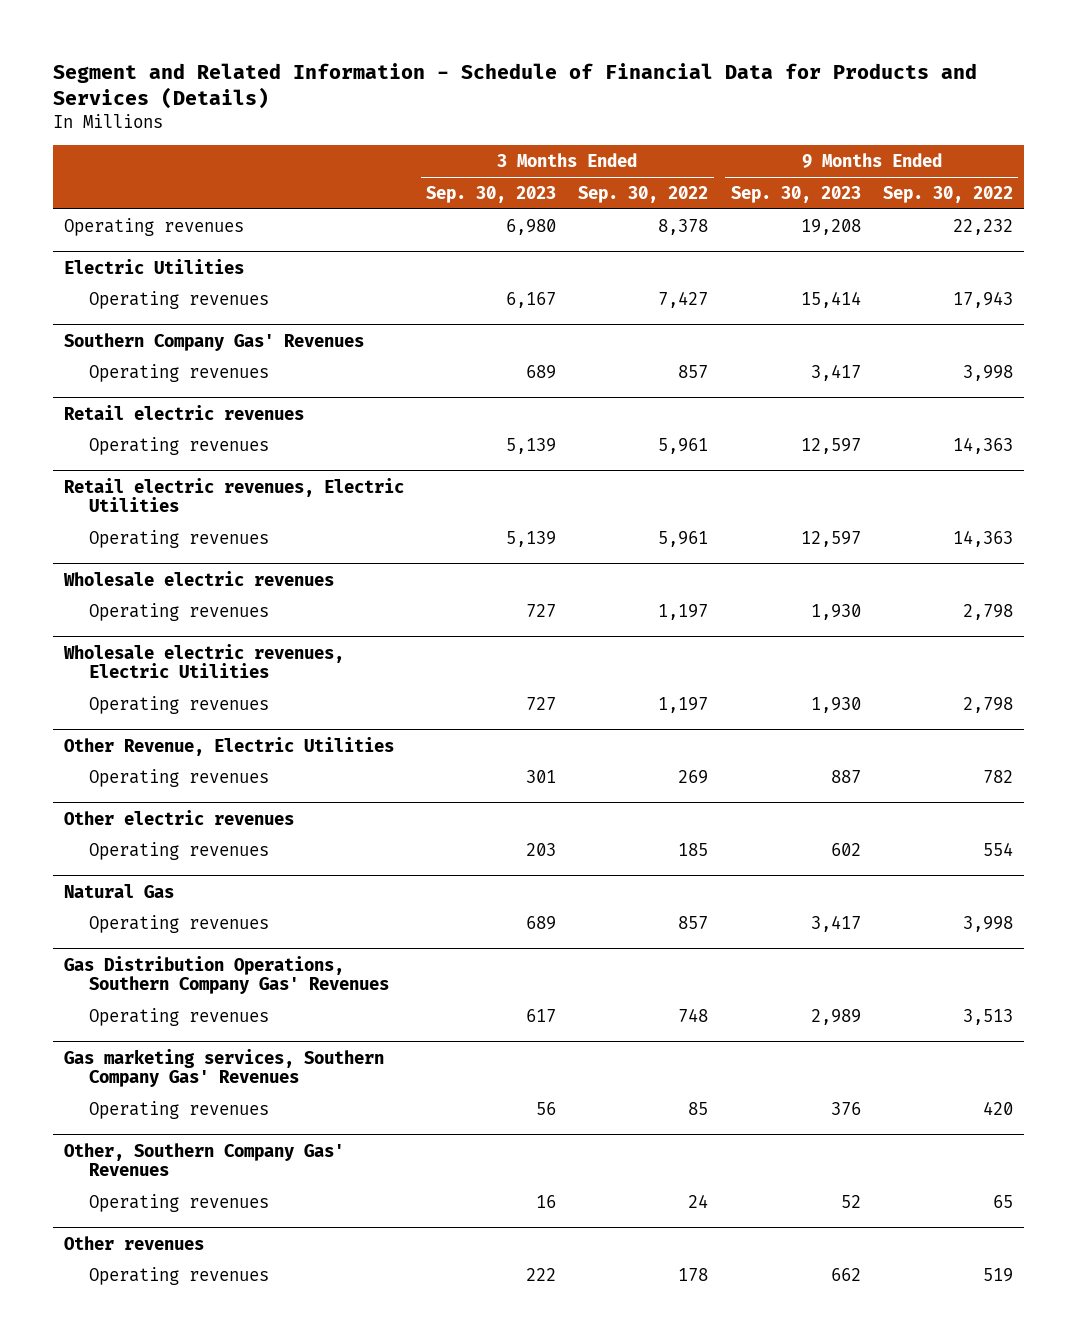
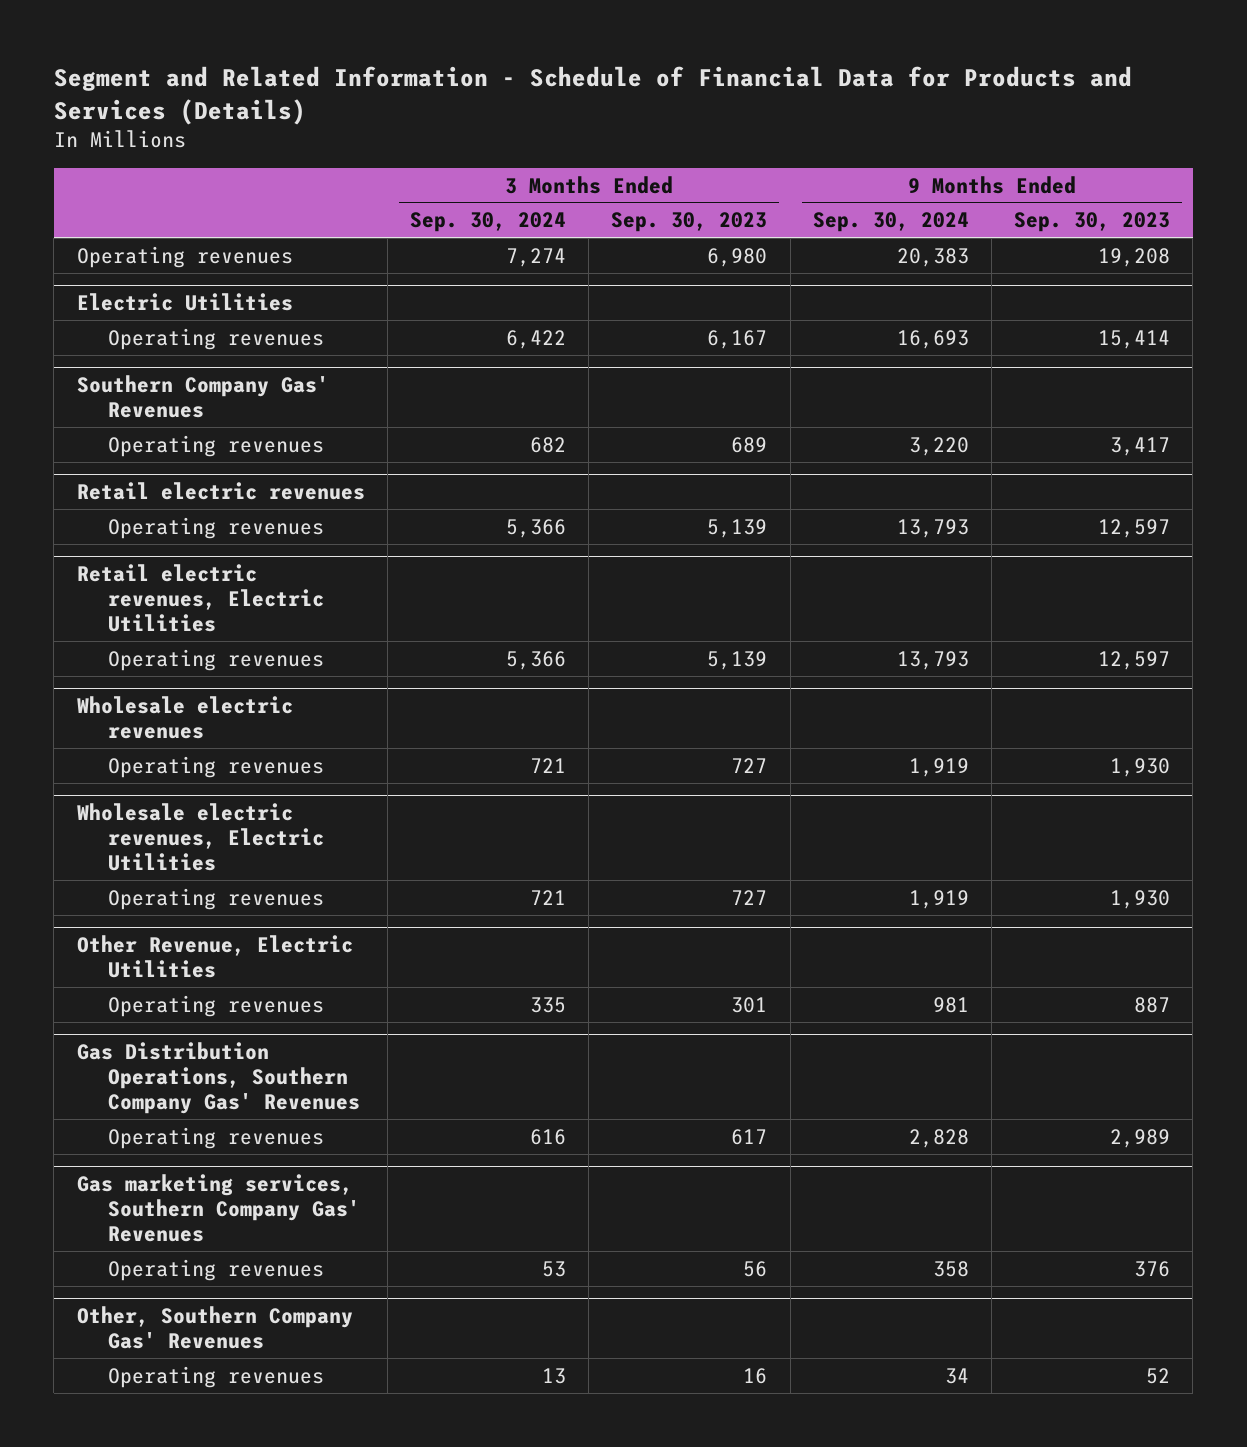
- | 3 Months Ended Sep. 30, 2023 | 3 Months Ended Sep. 30, 2022 | 9 Months Ended Sep. 30, 2023 | 9 Months Ended Sep. 30, 2022
+ | 3 Months Ended Sep. 30, 2024 | 3 Months Ended Sep. 30, 2023 | 9 Months Ended Sep. 30, 2024 | 9 Months Ended Sep. 30, 2023
- Other electric revenues
- Operating revenues | 203 | 185 | 602 | 554
- Natural Gas
- Operating revenues | 689 | 857 | 3,417 | 3,998
- Other revenues
- Operating revenues | 222 | 178 | 662 | 519

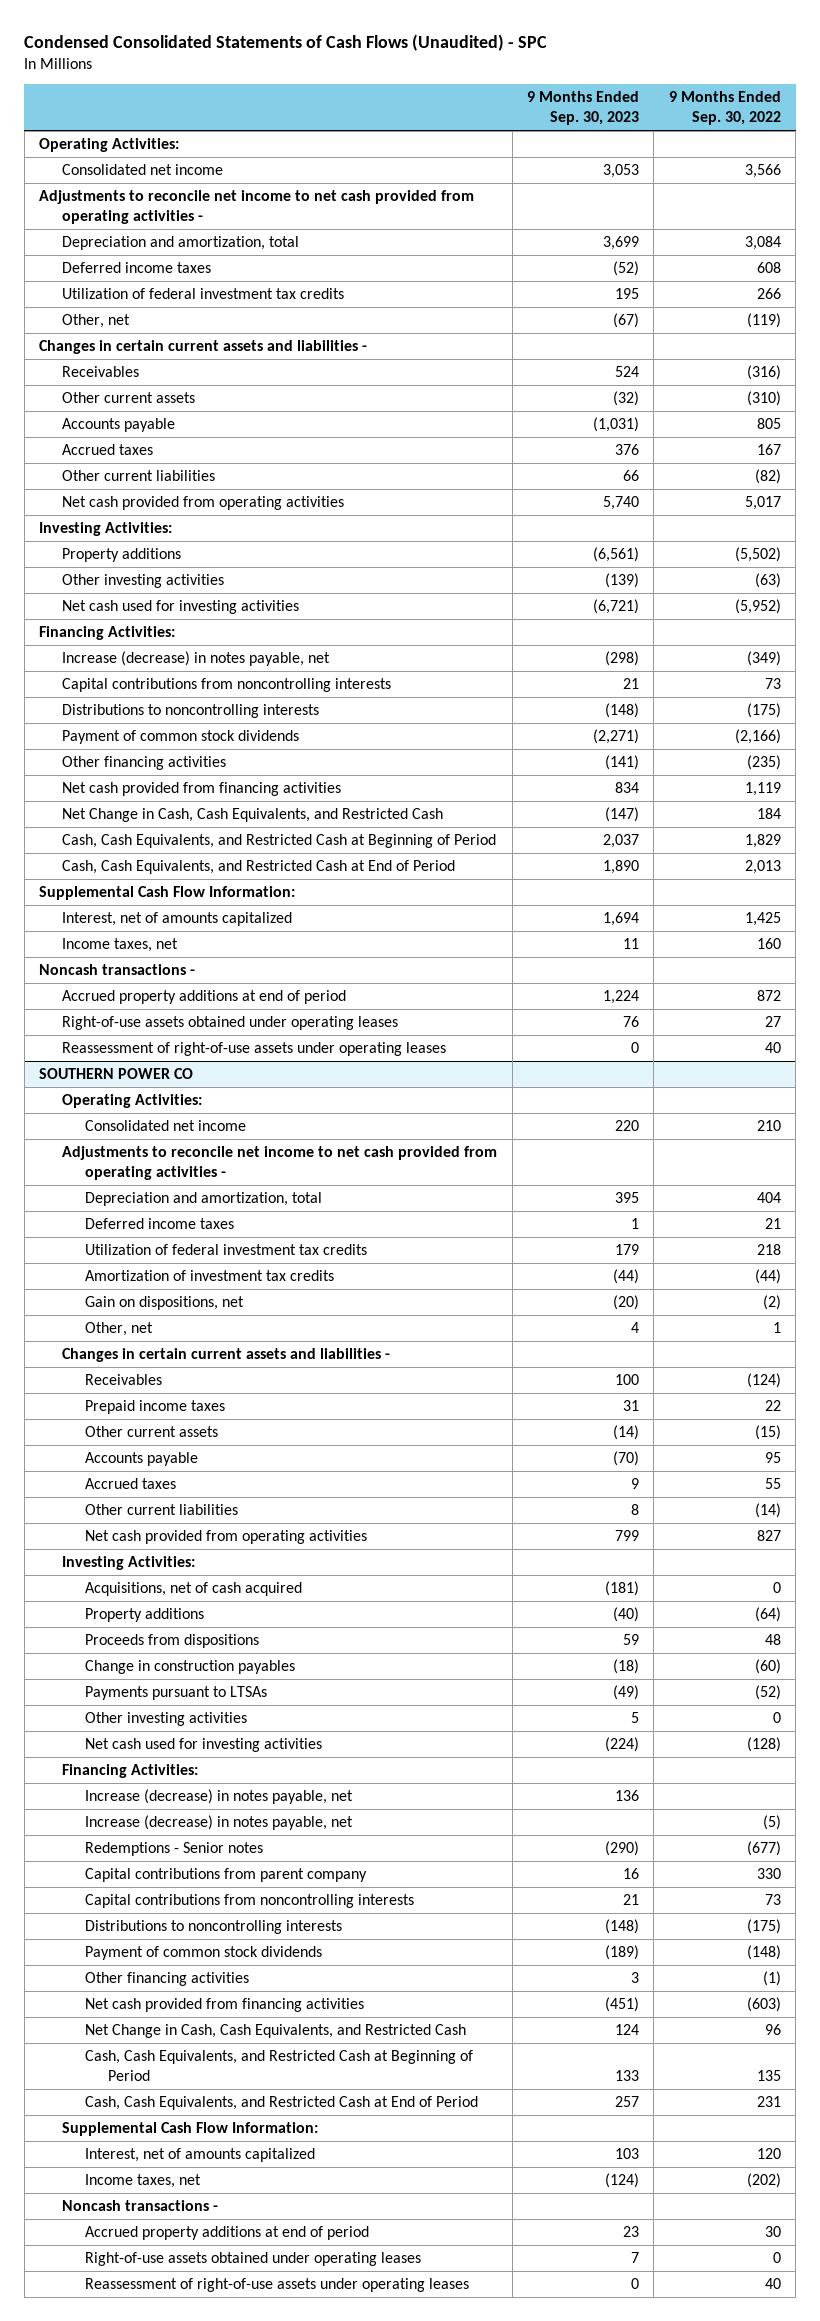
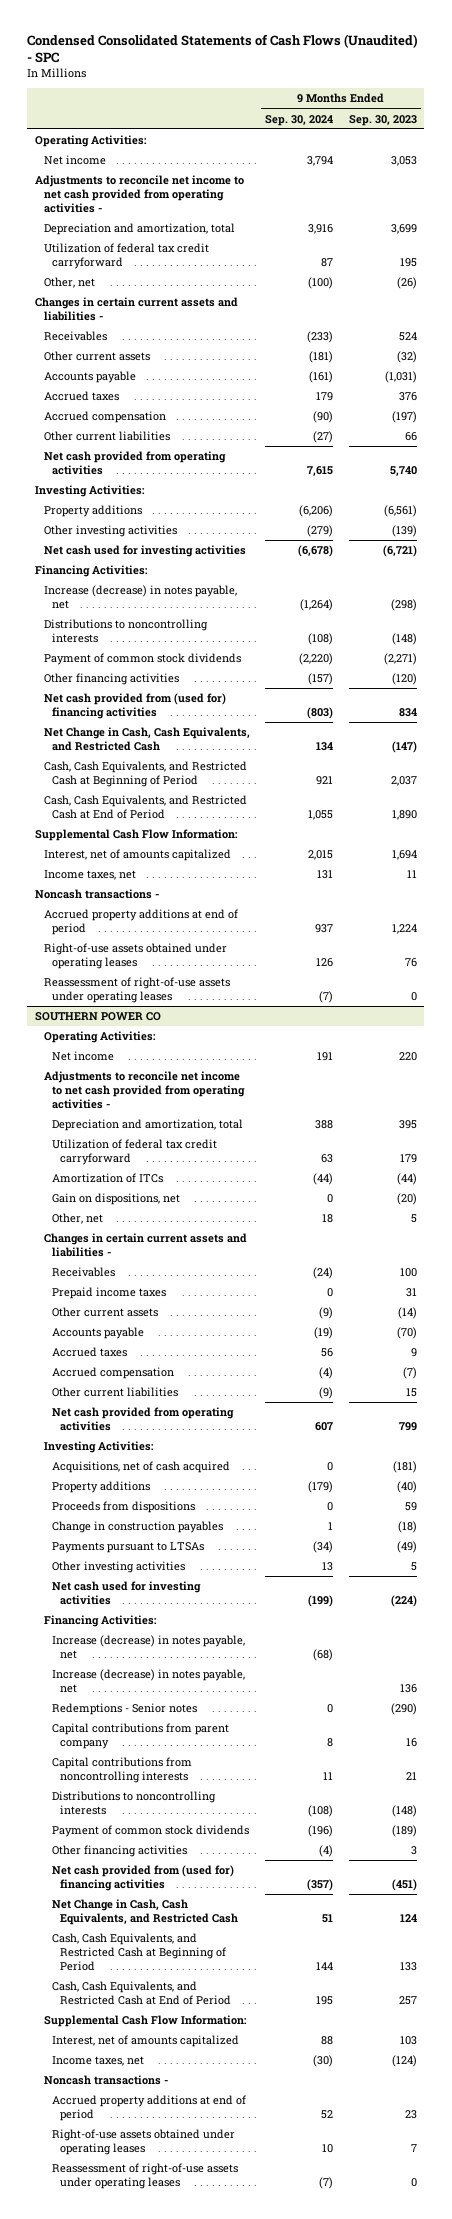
- | 9 Months Ended Sep. 30, 2023 | 9 Months Ended Sep. 30, 2022
+ | 9 Months Ended Sep. 30, 2024 | 9 Months Ended Sep. 30, 2023
- Consolidated net income | 3,053 | 3,566
+ Net income | 3,794 | 3,053
- Deferred income taxes | (52) | 608
- Utilization of federal investment tax credits | 195 | 266
- Other, net | (67) | (119)
+ Utilization of federal tax credit carryforward | 87 | 195
+ Other, net | (100) | (26)
+ Accrued compensation | (90) | (197)
- Capital contributions from noncontrolling interests | 21 | 73
- Other financing activities | (141) | (235)
- Net cash provided from financing activities | 834 | 1,119
+ Other financing activities | (157) | (120)
+ Net cash provided from (used for) financing activities | (803) | 834
@ SOUTHERN POWER CO
- Consolidated net income | 220 | 210
+ Net income | 191 | 220
- Deferred income taxes | 1 | 21
- Utilization of federal investment tax credits | 179 | 218
- Amortization of investment tax credits | (44) | (44)
+ Utilization of federal tax credit carryforward | 63 | 179
+ Amortization of ITCs | (44) | (44)
- Other, net | 4 | 1
+ Other, net | 18 | 5
- Other current liabilities | 8 | (14)
+ Accrued compensation | (4) | (7)
+ Other current liabilities | (9) | 15
moved down: Increase (decrease) in notes payable, net | | 136
- Net cash provided from financing activities | (451) | (603)
+ Net cash provided from (used for) financing activities | (357) | (451)

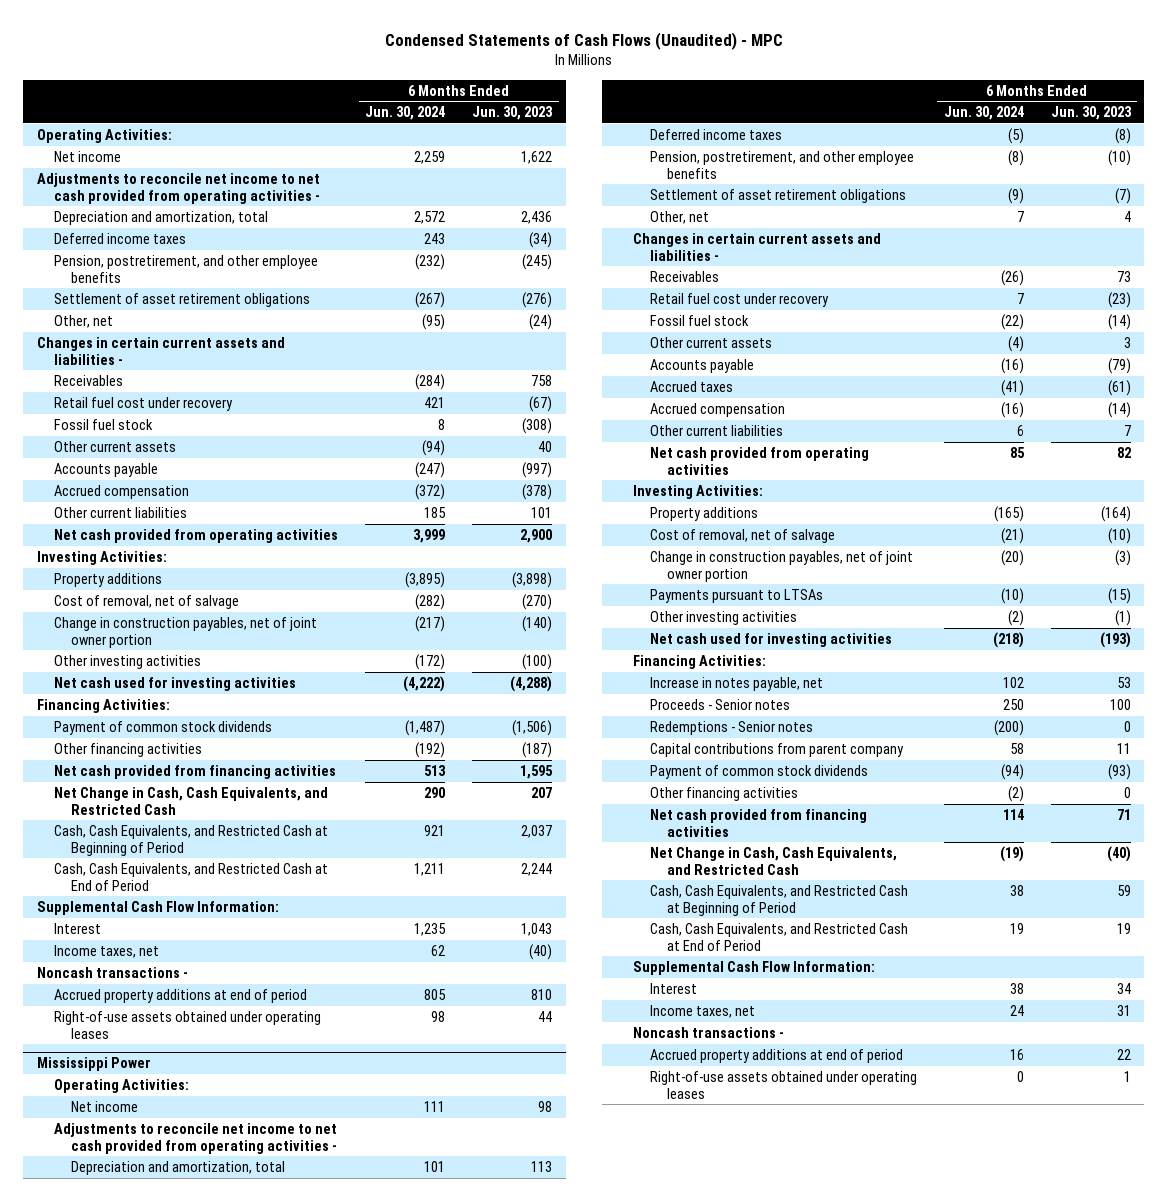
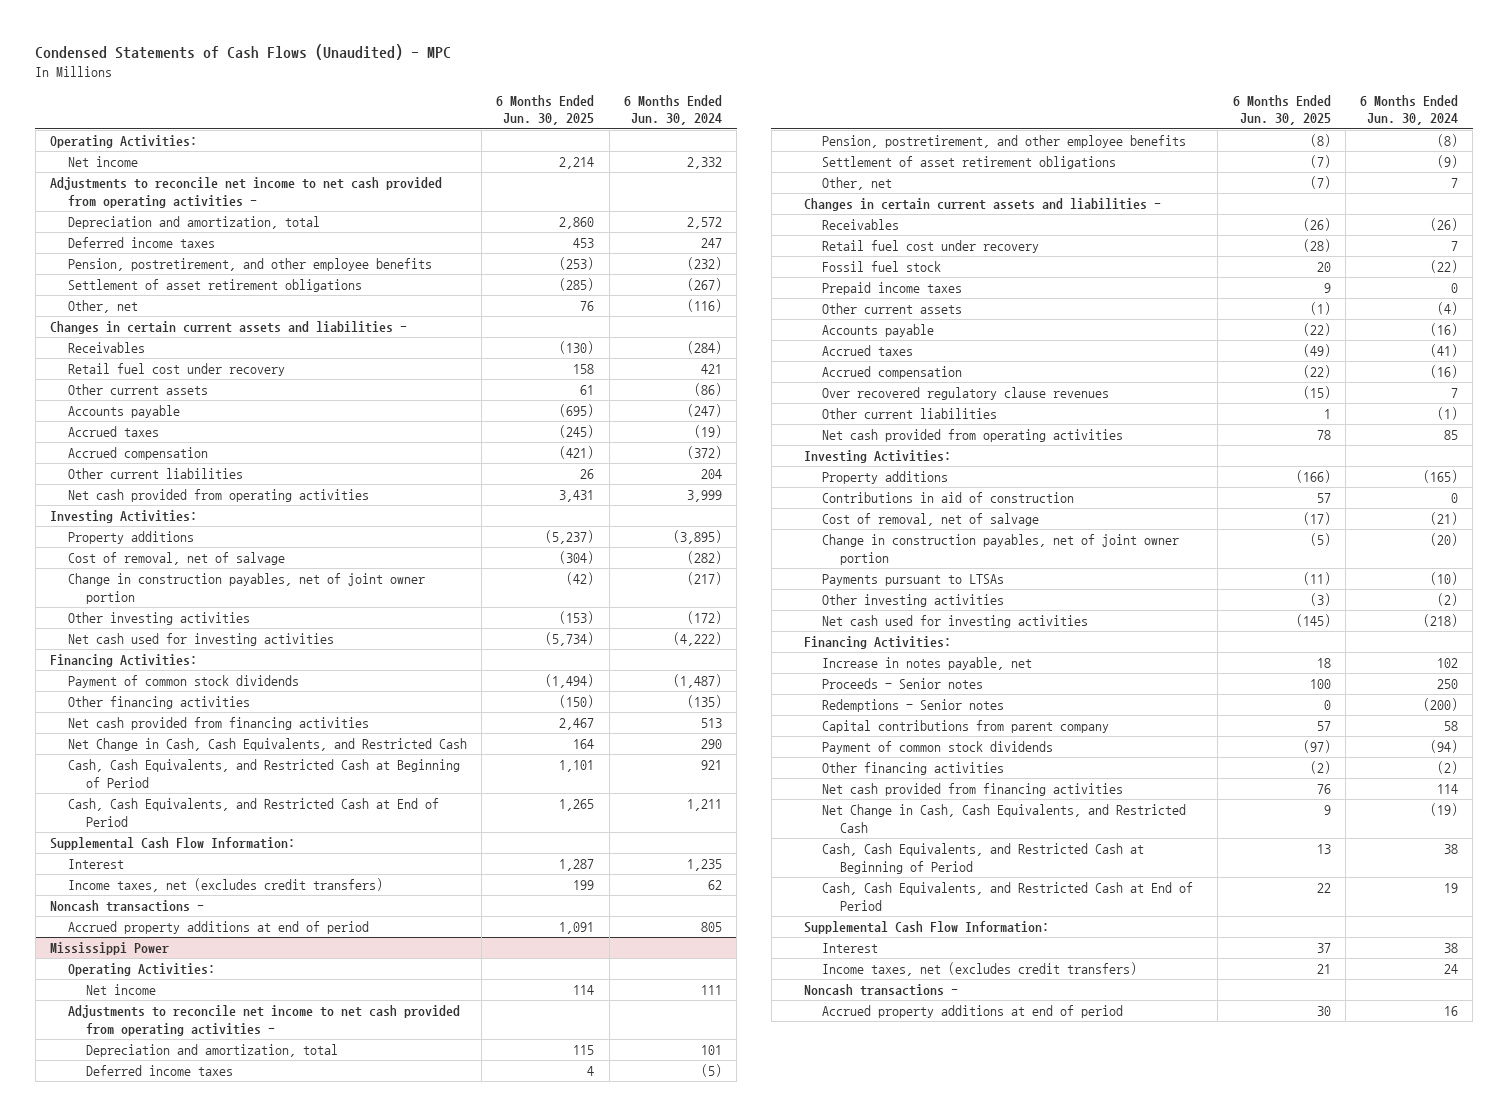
- | 6 Months Ended Jun. 30, 2024 | 6 Months Ended Jun. 30, 2023
+ | 6 Months Ended Jun. 30, 2025 | 6 Months Ended Jun. 30, 2024
- Net income | 2,259 | 1,622
+ Net income | 2,214 | 2,332
- Deferred income taxes | 243 | (34)
+ Deferred income taxes | 453 | 247
- Other, net | (95) | (24)
+ Other, net | 76 | (116)
- Fossil fuel stock | 8 | (308)
- Other current assets | (94) | 40
+ Other current assets | 61 | (86)
+ Accrued taxes | (245) | (19)
- Other current liabilities | 185 | 101
+ Other current liabilities | 26 | 204
- Other financing activities | (192) | (187)
+ Other financing activities | (150) | (135)
- Income taxes, net | 62 | (40)
+ Income taxes, net (excludes credit transfers) | 199 | 62
- Right-of-use assets obtained under operating leases | 98 | 44
@ Mississippi Power
+ Prepaid income taxes | 9 | 0
- Other current liabilities | 6 | 7
+ Over recovered regulatory clause revenues | (15) | 7
+ Other current liabilities | 1 | (1)
+ Contributions in aid of construction | 57 | 0
- Income taxes, net | 24 | 31
+ Income taxes, net (excludes credit transfers) | 21 | 24
- Right-of-use assets obtained under operating leases | 0 | 1

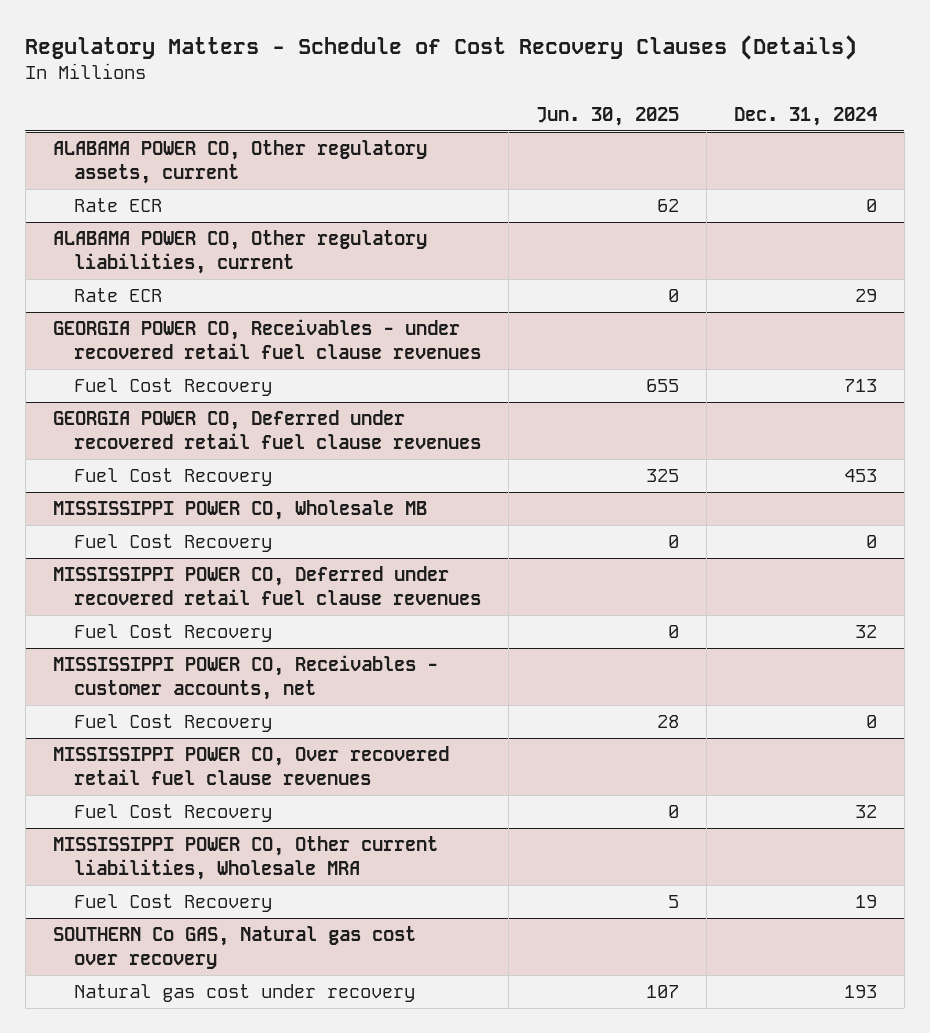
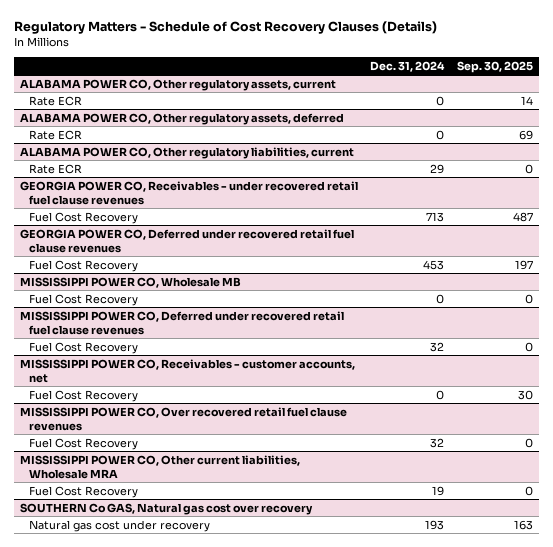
- | Jun. 30, 2025 | Dec. 31, 2024
+ | Dec. 31, 2024 | Sep. 30, 2025
+ ALABAMA POWER CO, Other regulatory assets, deferred
+ Rate ECR | 0 | 69

